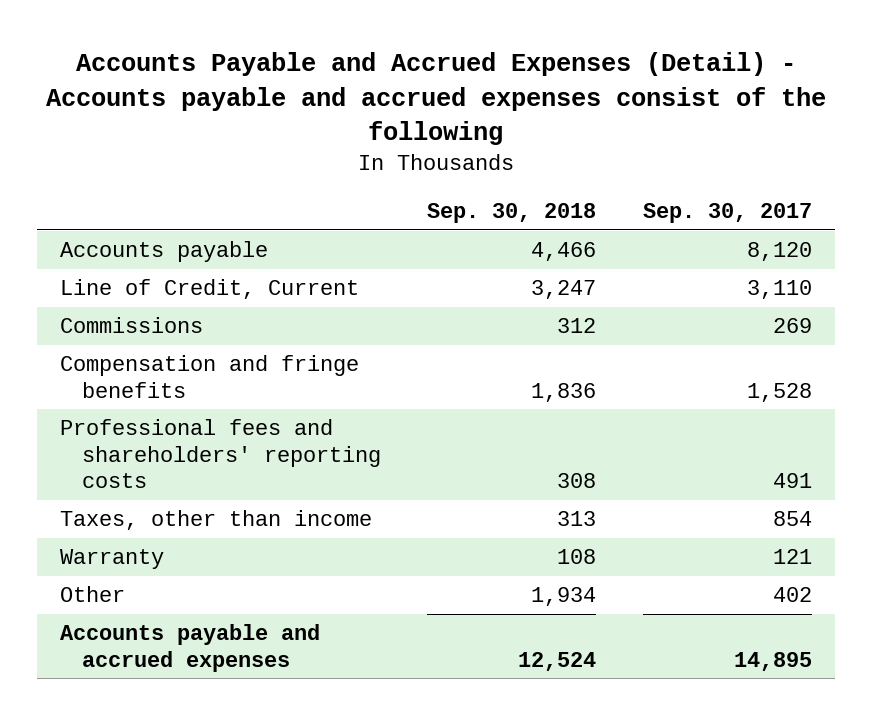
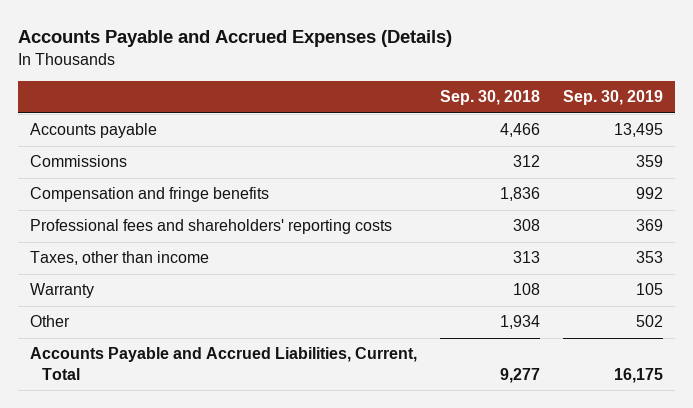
- Accounts Payable and Accrued Expenses (Detail) - Accounts payable and accrued expenses consist of the following
+ Accounts Payable and Accrued Expenses (Details)
- | Sep. 30, 2018 | Sep. 30, 2017
+ | Sep. 30, 2018 | Sep. 30, 2019
- Line of Credit, Current | 3,247 | 3,110
- Accounts payable and accrued expenses | 12,524 | 14,895
+ Accounts Payable and Accrued Liabilities, Current, Total | 9,277 | 16,175

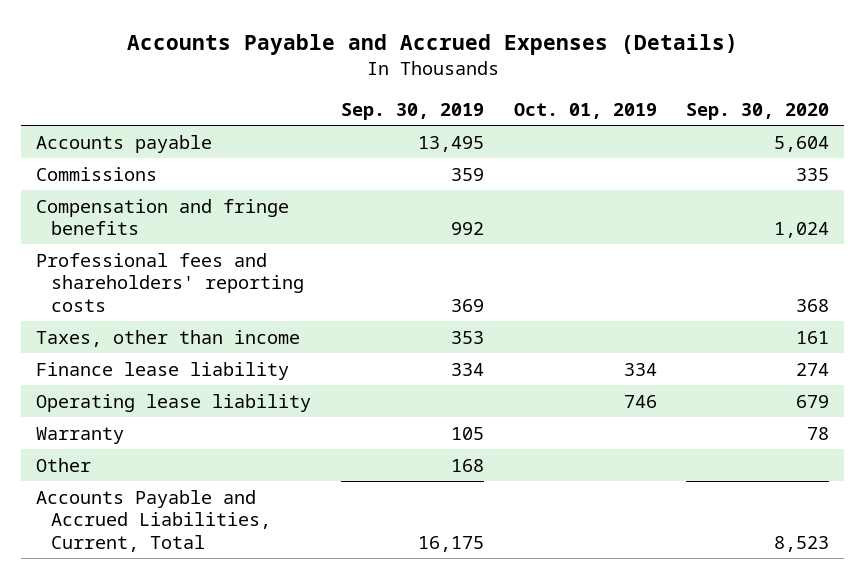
- | Sep. 30, 2018 | Sep. 30, 2019
+ | Sep. 30, 2019 | Oct. 01, 2019 | Sep. 30, 2020
+ Finance lease liability | 334 | 334 | 274
+ Operating lease liability | | 746 | 679
- Other | 1,934 | 502
+ Other | 168 | |

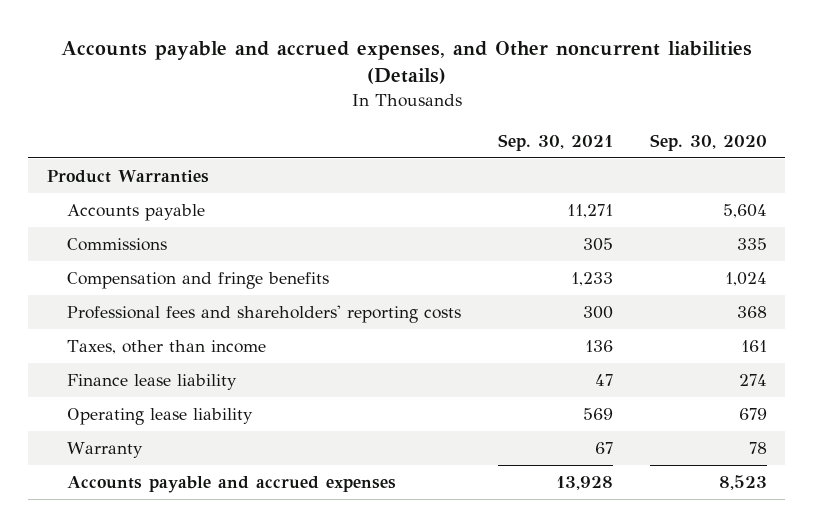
- Accounts Payable and Accrued Expenses (Details)
+ Accounts payable and accrued expenses, and Other noncurrent liabilities (Details)
- | Sep. 30, 2019 | Oct. 01, 2019 | Sep. 30, 2020
+ | Sep. 30, 2021 | Sep. 30, 2020
+ Product Warranties
- Other | 168 | |
- Accounts Payable and Accrued Liabilities, Current, Total | 16,175 | | 8,523
+ Accounts payable and accrued expenses | 13,928 | 8,523

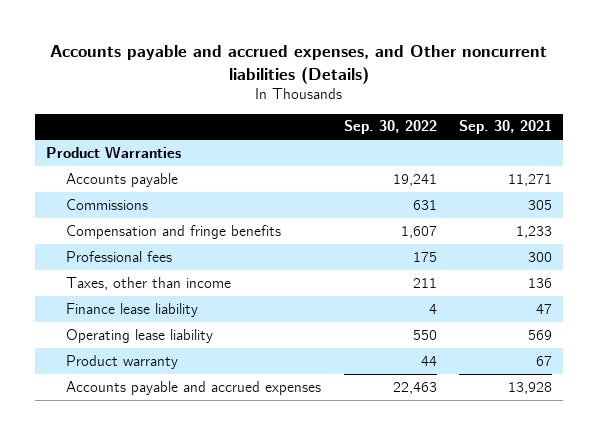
- | Sep. 30, 2021 | Sep. 30, 2020
+ | Sep. 30, 2022 | Sep. 30, 2021
- Professional fees and shareholders' reporting costs | 300 | 368
+ Professional fees | 175 | 300
- Warranty | 67 | 78
+ Product warranty | 44 | 67

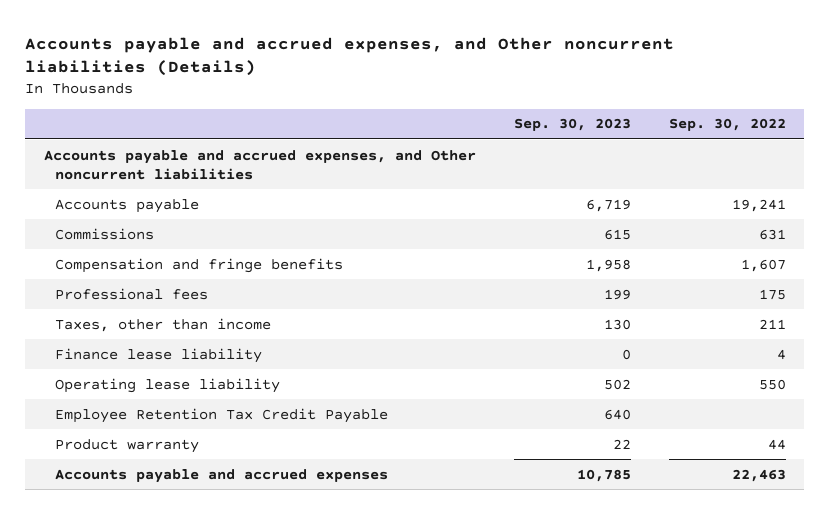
- | Sep. 30, 2022 | Sep. 30, 2021
+ | Sep. 30, 2023 | Sep. 30, 2022
- Product Warranties
+ Accounts payable and accrued expenses, and Other noncurrent liabilities
+ Employee Retention Tax Credit Payable | 640 |

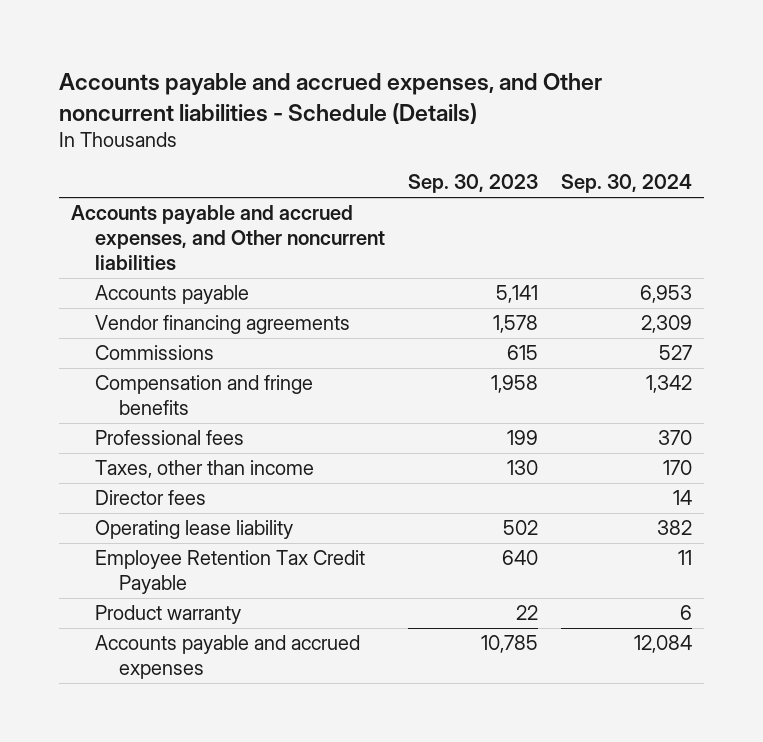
- Accounts payable and accrued expenses, and Other noncurrent liabilities (Details)
+ Accounts payable and accrued expenses, and Other noncurrent liabilities - Schedule (Details)
- | Sep. 30, 2023 | Sep. 30, 2022
+ | Sep. 30, 2023 | Sep. 30, 2024
- Accounts payable | 6,719 | 19,241
+ Accounts payable | 5,141 | 6,953
+ Vendor financing agreements | 1,578 | 2,309
- Finance lease liability | 0 | 4
+ Director fees | | 14

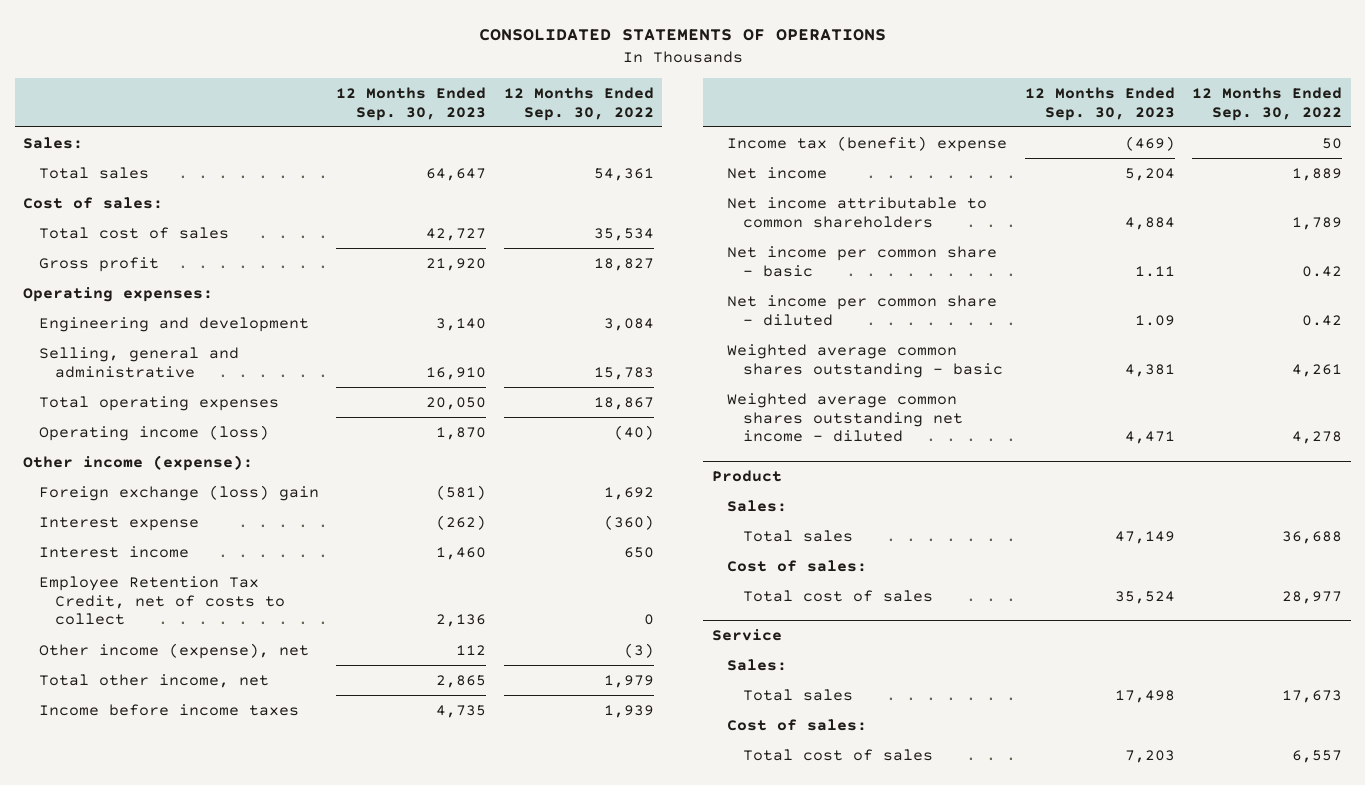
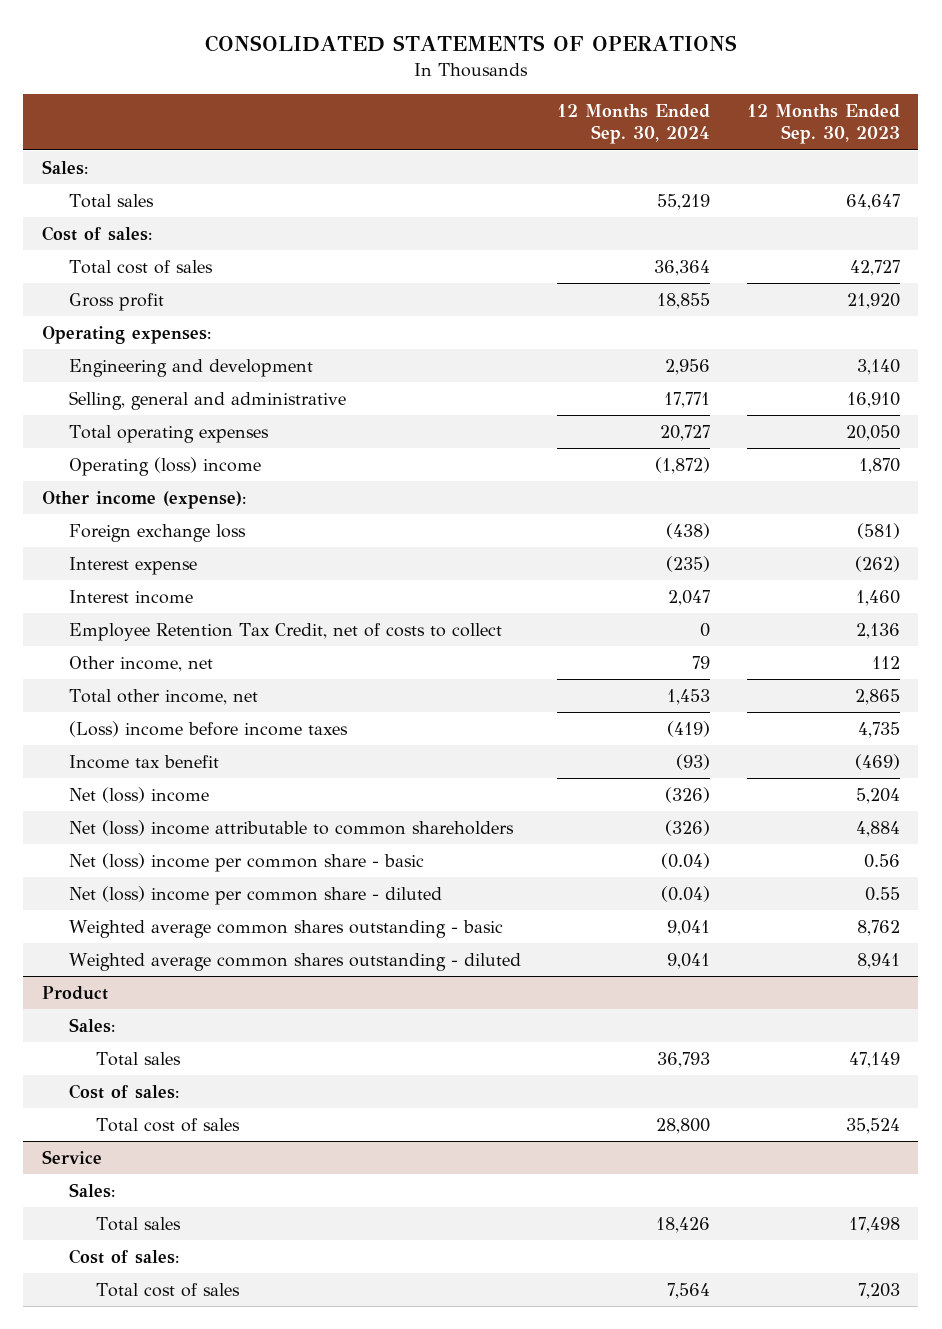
- | 12 Months Ended Sep. 30, 2023 | 12 Months Ended Sep. 30, 2022
+ | 12 Months Ended Sep. 30, 2024 | 12 Months Ended Sep. 30, 2023
- Operating income (loss) | 1,870 | (40)
+ Operating (loss) income | (1,872) | 1,870
- Foreign exchange (loss) gain | (581) | 1,692
+ Foreign exchange loss | (438) | (581)
- Other income (expense), net | 112 | (3)
+ Other income, net | 79 | 112
- Income before income taxes | 4,735 | 1,939
- Income tax (benefit) expense | (469) | 50
- Net income | 5,204 | 1,889
- Net income attributable to common shareholders | 4,884 | 1,789
- Net income per common share - basic | 1.11 | 0.42
- Net income per common share - diluted | 1.09 | 0.42
- Weighted average common shares outstanding - basic | 4,381 | 4,261
- Weighted average common shares outstanding net income - diluted | 4,471 | 4,278
+ (Loss) income before income taxes | (419) | 4,735
+ Income tax benefit | (93) | (469)
+ Net (loss) income | (326) | 5,204
+ Net (loss) income attributable to common shareholders | (326) | 4,884
+ Net (loss) income per common share - basic | (0.04) | 0.56
+ Net (loss) income per common share - diluted | (0.04) | 0.55
+ Weighted average common shares outstanding - basic | 9,041 | 8,762
+ Weighted average common shares outstanding - diluted | 9,041 | 8,941

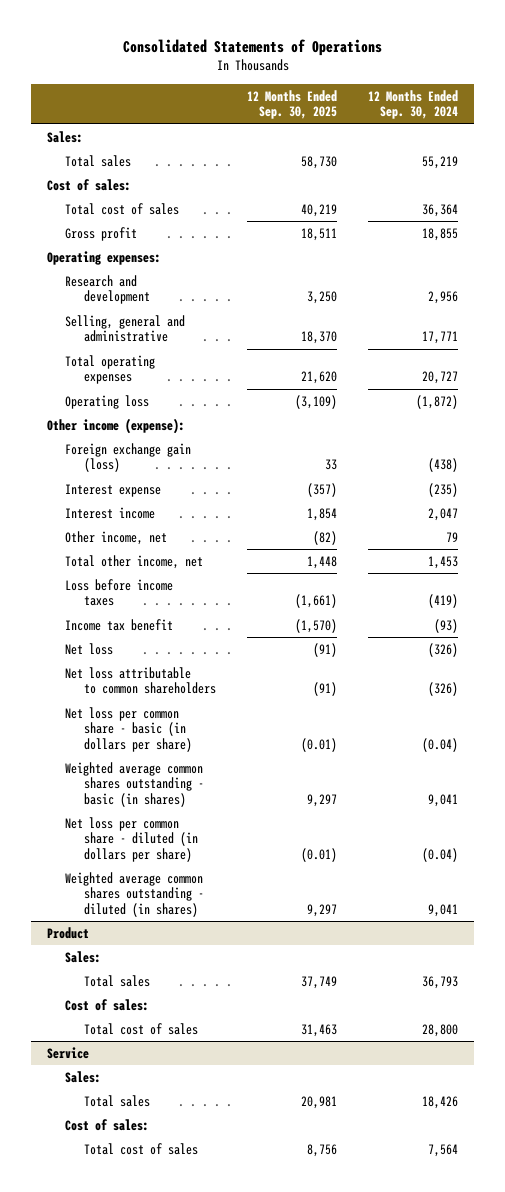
- CONSOLIDATED STATEMENTS OF OPERATIONS
+ Consolidated Statements of Operations
- | 12 Months Ended Sep. 30, 2024 | 12 Months Ended Sep. 30, 2023
+ | 12 Months Ended Sep. 30, 2025 | 12 Months Ended Sep. 30, 2024
- Engineering and development | 2,956 | 3,140
+ Research and development | 3,250 | 2,956
- Operating (loss) income | (1,872) | 1,870
+ Operating loss | (3,109) | (1,872)
- Foreign exchange loss | (438) | (581)
+ Foreign exchange gain (loss) | 33 | (438)
- Employee Retention Tax Credit, net of costs to collect | 0 | 2,136
- (Loss) income before income taxes | (419) | 4,735
+ Loss before income taxes | (1,661) | (419)
- Net (loss) income | (326) | 5,204
- Net (loss) income attributable to common shareholders | (326) | 4,884
- Net (loss) income per common share - basic | (0.04) | 0.56
- Net (loss) income per common share - diluted | (0.04) | 0.55
- Weighted average common shares outstanding - basic | 9,041 | 8,762
- Weighted average common shares outstanding - diluted | 9,041 | 8,941
+ Net loss | (91) | (326)
+ Net loss attributable to common shareholders | (91) | (326)
+ Net loss per common share - basic (in dollars per share) | (0.01) | (0.04)
+ Weighted average common shares outstanding - basic (in shares) | 9,297 | 9,041
+ Net loss per common share - diluted (in dollars per share) | (0.01) | (0.04)
+ Weighted average common shares outstanding - diluted (in shares) | 9,297 | 9,041

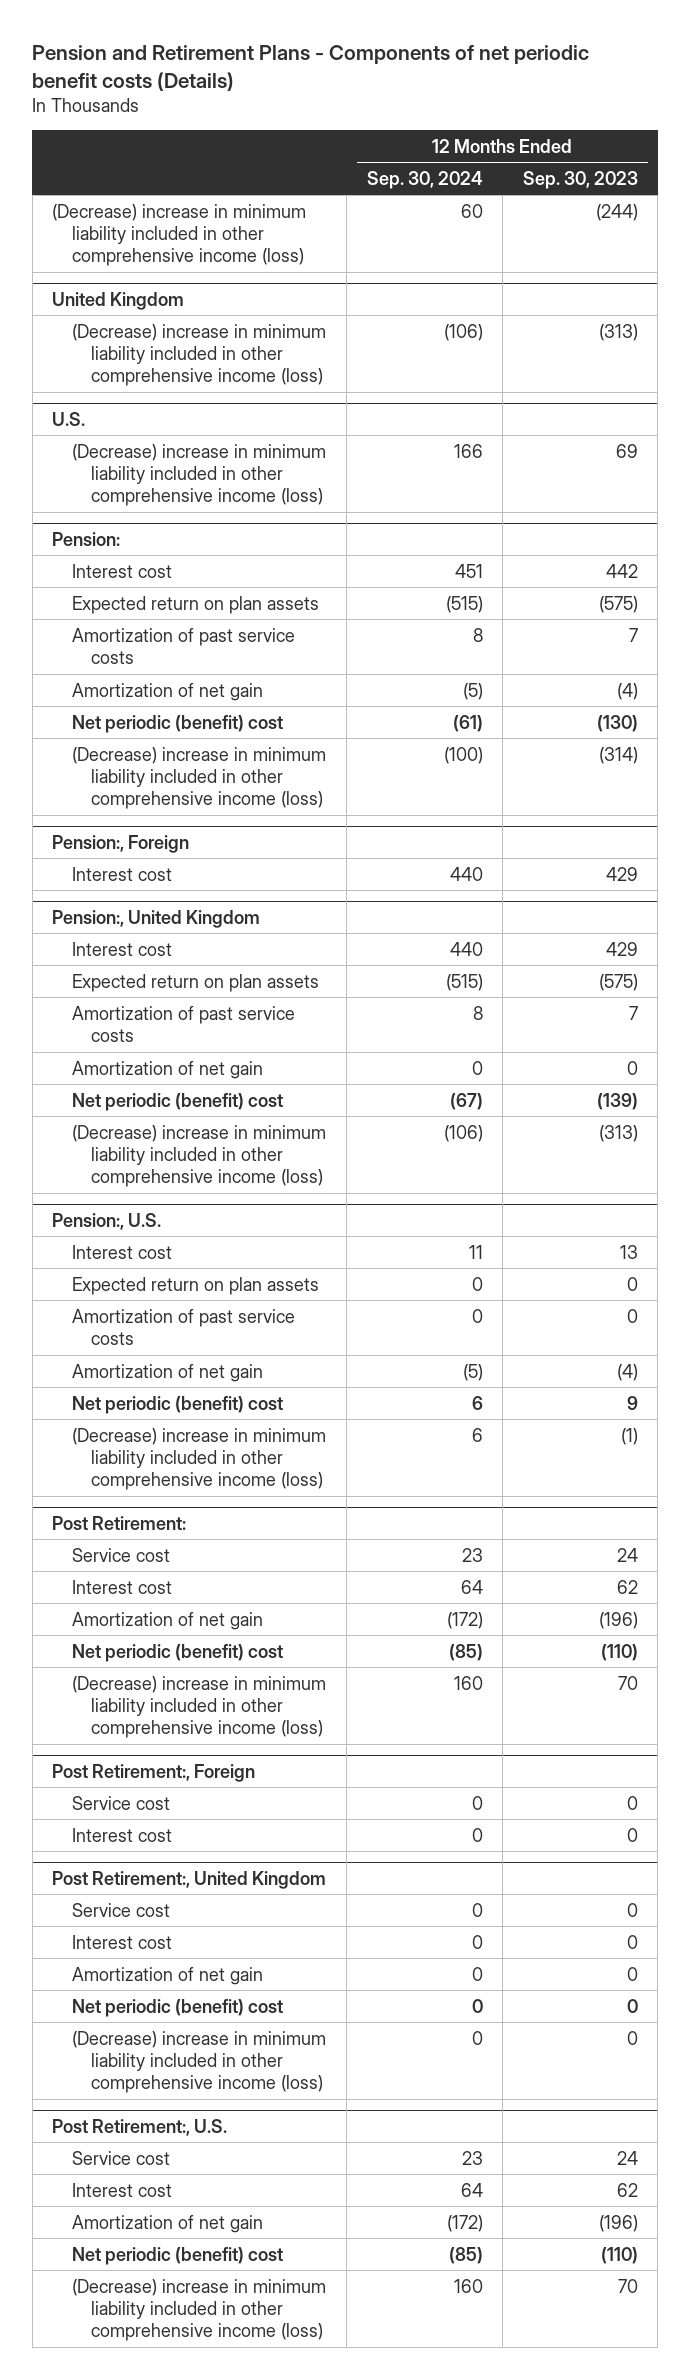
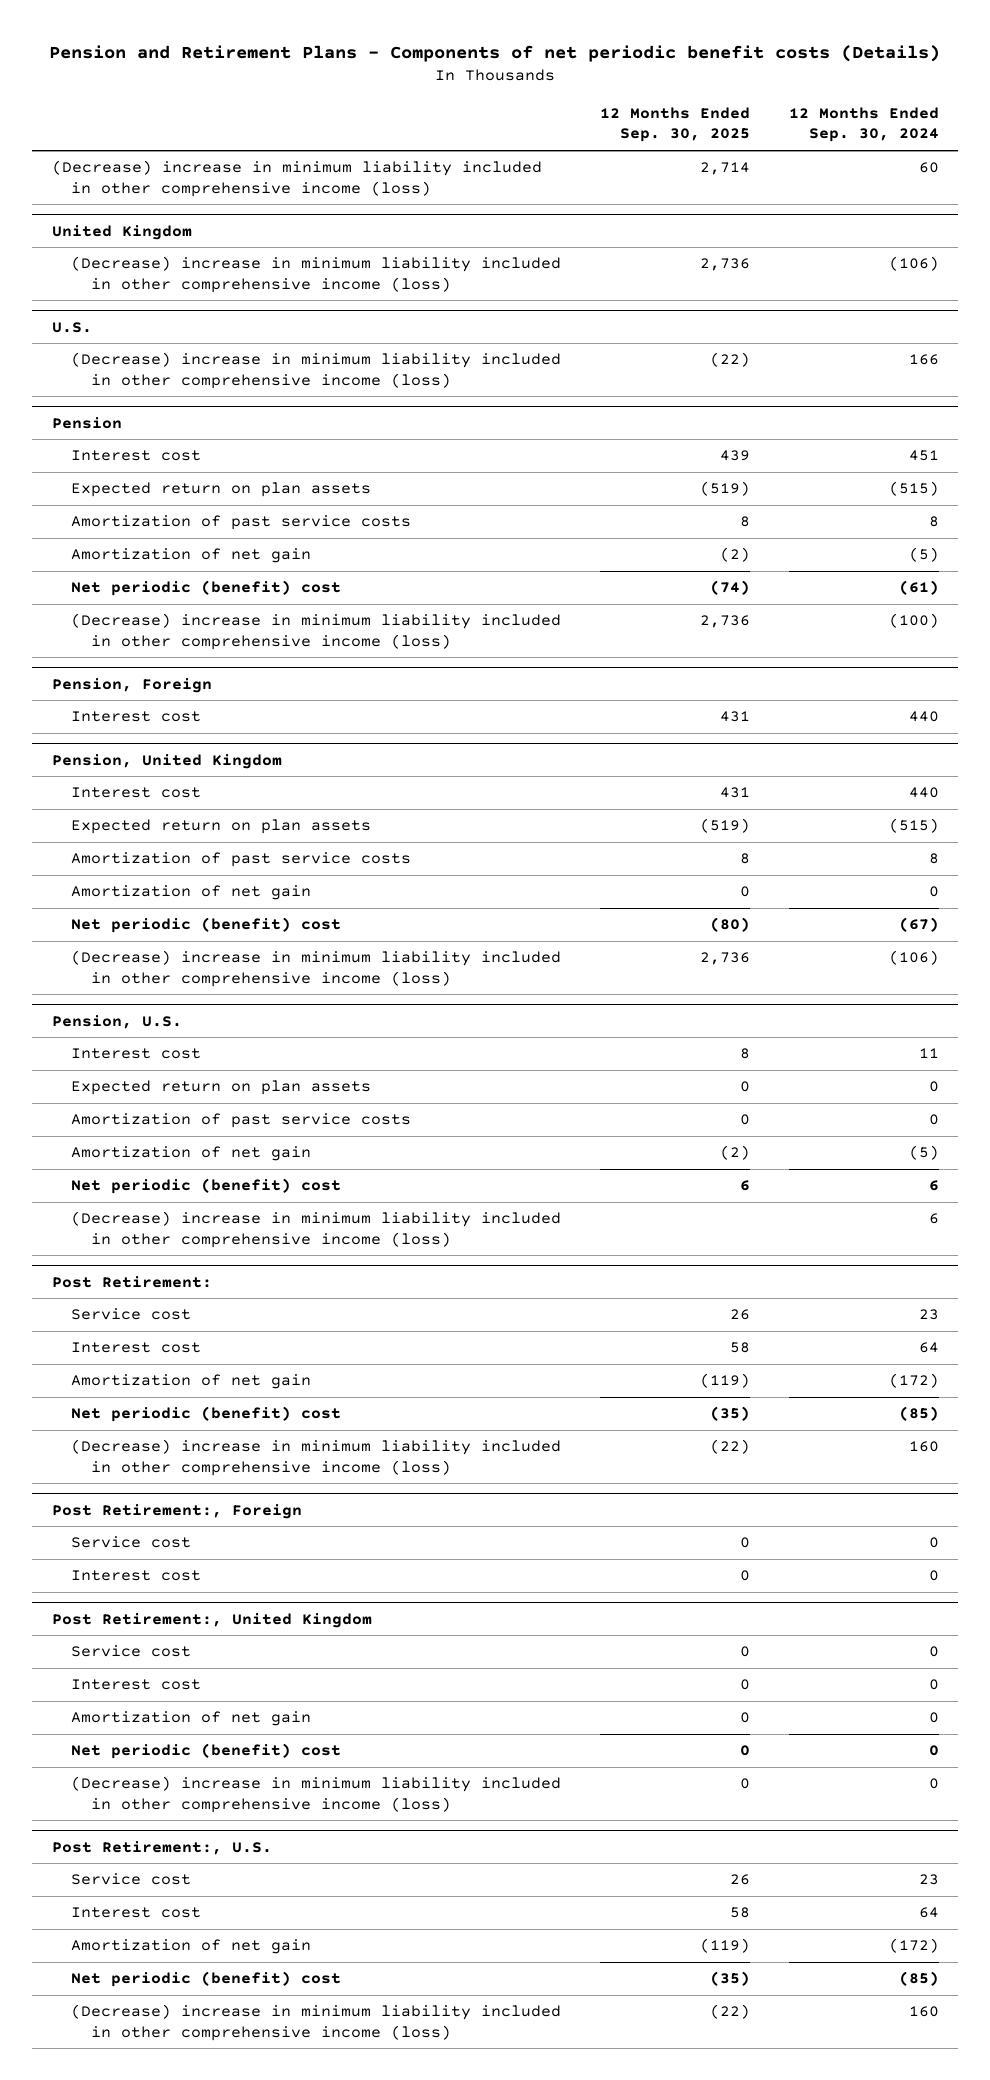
- | 12 Months Ended Sep. 30, 2024 | 12 Months Ended Sep. 30, 2023
+ | 12 Months Ended Sep. 30, 2025 | 12 Months Ended Sep. 30, 2024
- Pension:
+ Pension
- Pension:, Foreign
+ Pension, Foreign
- Pension:, United Kingdom
+ Pension, United Kingdom
- Pension:, U.S.
+ Pension, U.S.

